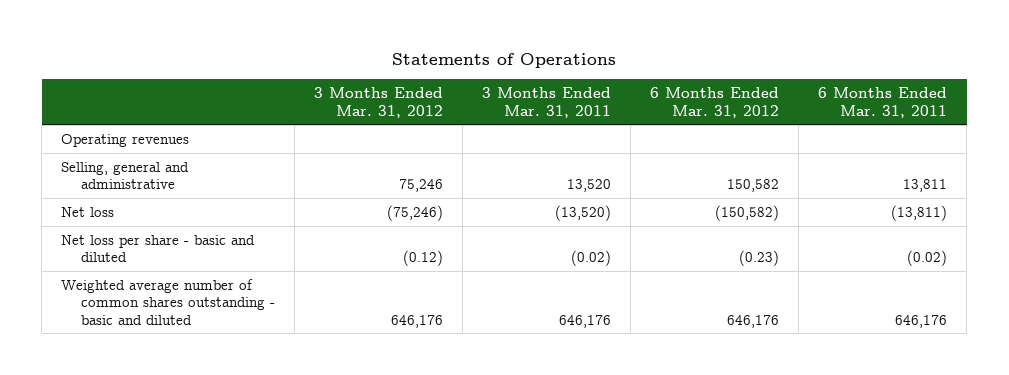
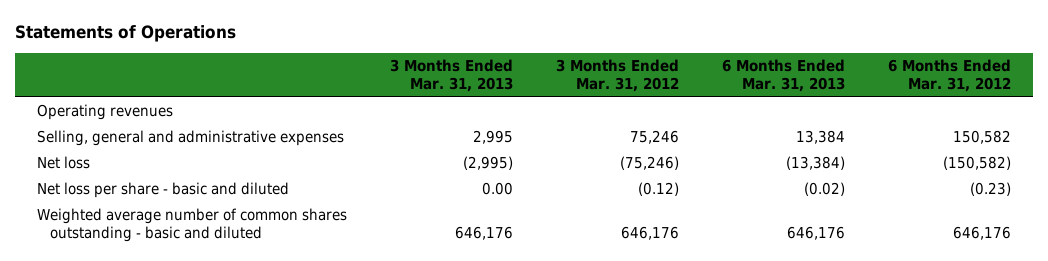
- | 3 Months Ended Mar. 31, 2012 | 3 Months Ended Mar. 31, 2011 | 6 Months Ended Mar. 31, 2012 | 6 Months Ended Mar. 31, 2011
+ | 3 Months Ended Mar. 31, 2013 | 3 Months Ended Mar. 31, 2012 | 6 Months Ended Mar. 31, 2013 | 6 Months Ended Mar. 31, 2012
- Selling, general and administrative | 75,246 | 13,520 | 150,582 | 13,811
+ Selling, general and administrative expenses | 2,995 | 75,246 | 13,384 | 150,582

